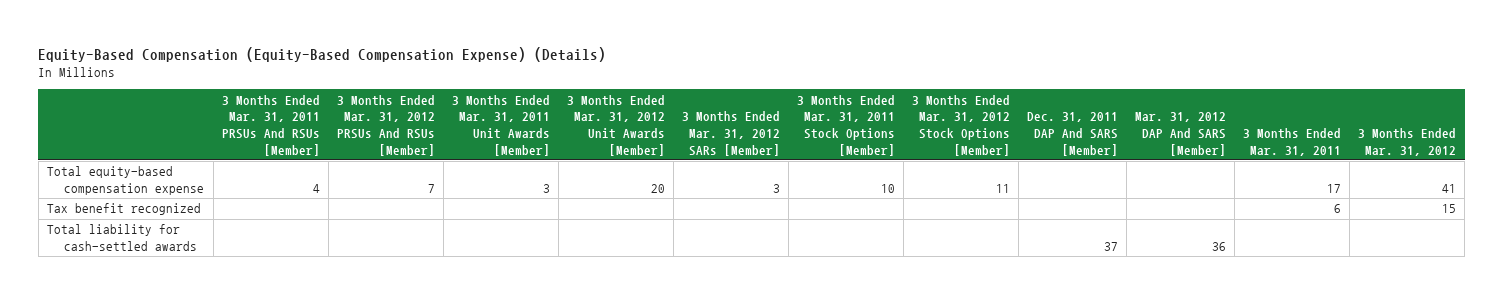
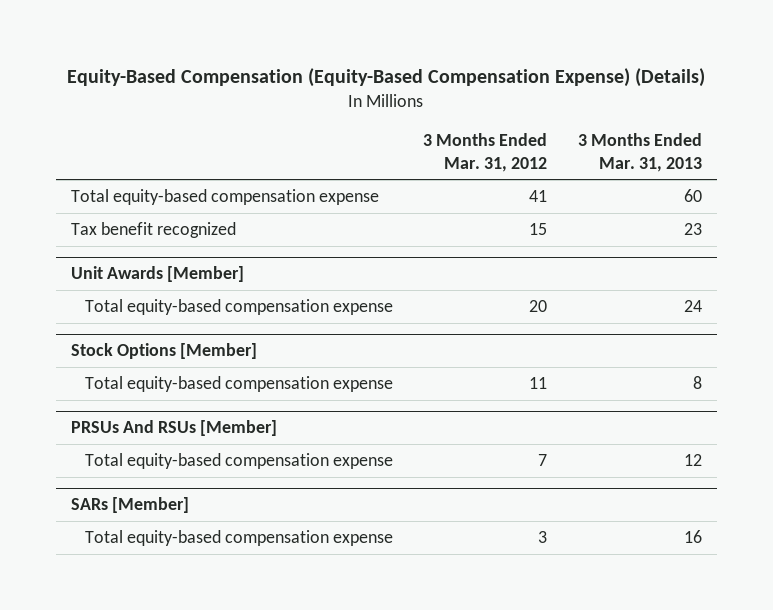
- | 3 Months Ended Mar. 31, 2011 PRSUs And RSUs [Member] | 3 Months Ended Mar. 31, 2012 PRSUs And RSUs [Member] | 3 Months Ended Mar. 31, 2011 Unit Awards [Member] | 3 Months Ended Mar. 31, 2012 Unit Awards [Member] | 3 Months Ended Mar. 31, 2012 SARs [Member] | 3 Months Ended Mar. 31, 2011 Stock Options [Member] | 3 Months Ended Mar. 31, 2012 Stock Options [Member] | Dec. 31, 2011 DAP And SARS [Member] | Mar. 31, 2012 DAP And SARS [Member] | 3 Months Ended Mar. 31, 2011 | 3 Months Ended Mar. 31, 2012
+ | 3 Months Ended Mar. 31, 2012 | 3 Months Ended Mar. 31, 2013
- Total liability for cash-settled awards | | | | | | | | 37 | 36 | |
+ Unit Awards [Member]
+ Total equity-based compensation expense | 20 | 24
+ Stock Options [Member]
+ Total equity-based compensation expense | 11 | 8
+ PRSUs And RSUs [Member]
+ Total equity-based compensation expense | 7 | 12
+ SARs [Member]
+ Total equity-based compensation expense | 3 | 16

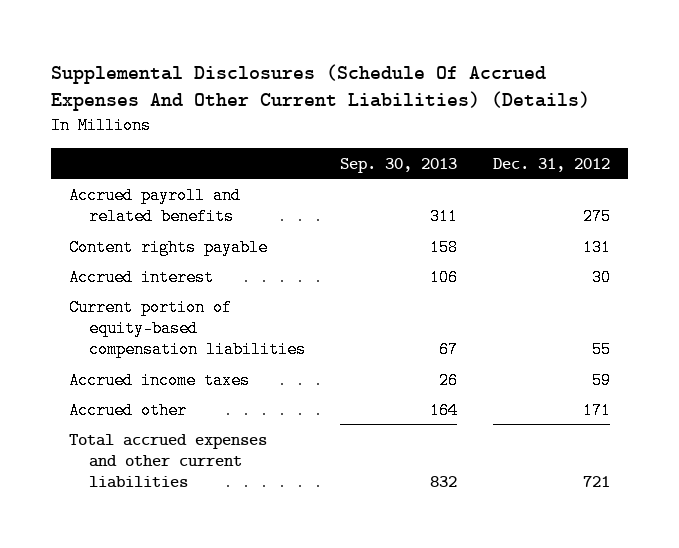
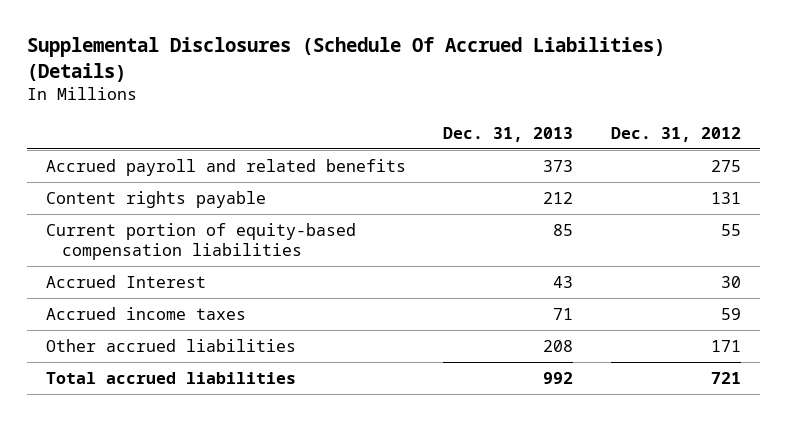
- Supplemental Disclosures (Schedule Of Accrued Expenses And Other Current Liabilities) (Details)
+ Supplemental Disclosures (Schedule Of Accrued Liabilities) (Details)
- | Sep. 30, 2013 | Dec. 31, 2012
+ | Dec. 31, 2013 | Dec. 31, 2012
- Accrued interest | 106 | 30
+ Accrued Interest | 43 | 30
- Accrued other | 164 | 171
- Total accrued expenses and other current liabilities | 832 | 721
+ Other accrued liabilities | 208 | 171
+ Total accrued liabilities | 992 | 721

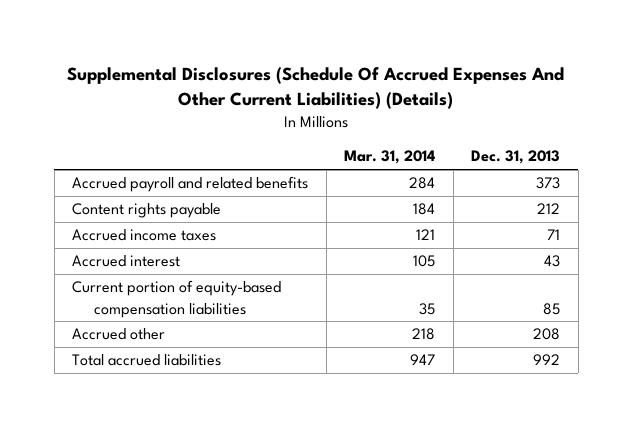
- Supplemental Disclosures (Schedule Of Accrued Liabilities) (Details)
+ Supplemental Disclosures (Schedule Of Accrued Expenses And Other Current Liabilities) (Details)
- | Dec. 31, 2013 | Dec. 31, 2012
+ | Mar. 31, 2014 | Dec. 31, 2013
- Accrued Interest | 43 | 30
- Other accrued liabilities | 208 | 171
+ Accrued interest | 105 | 43
moved down: Current portion of equity-based compensation liabilities | 35 | 85
+ Accrued other | 218 | 208

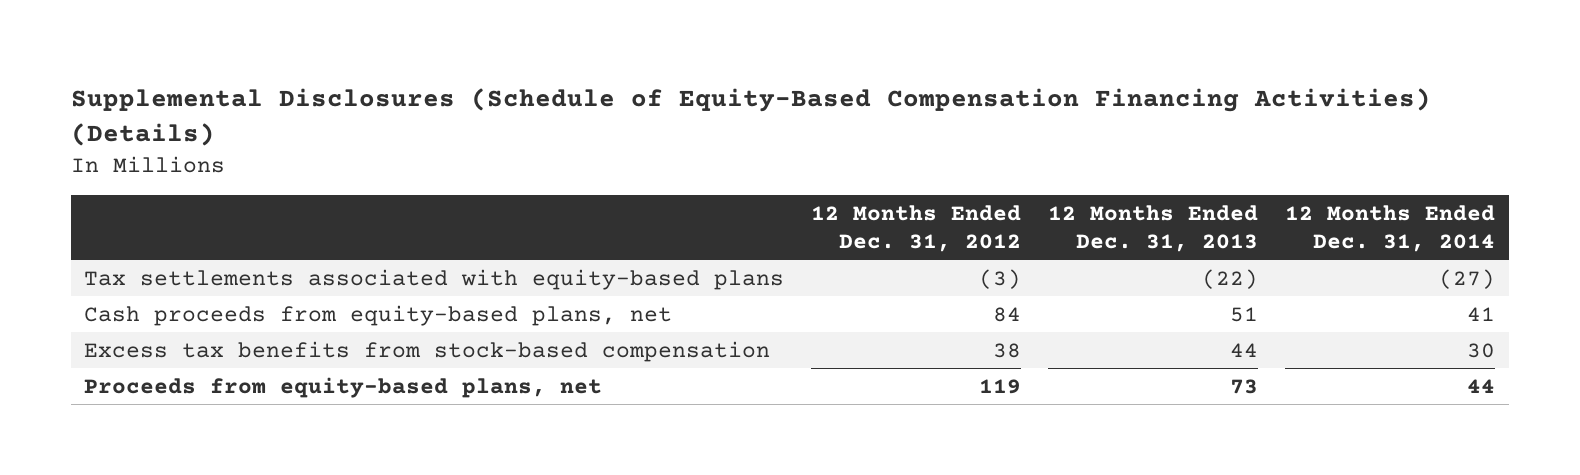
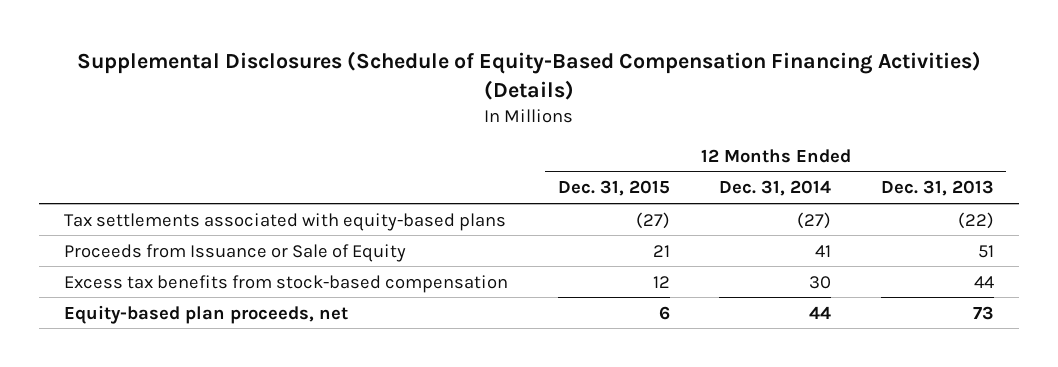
- | 12 Months Ended Dec. 31, 2012 | 12 Months Ended Dec. 31, 2013 | 12 Months Ended Dec. 31, 2014
+ | 12 Months Ended Dec. 31, 2015 | 12 Months Ended Dec. 31, 2014 | 12 Months Ended Dec. 31, 2013
- Cash proceeds from equity-based plans, net | 84 | 51 | 41
+ Proceeds from Issuance or Sale of Equity | 21 | 41 | 51
- Proceeds from equity-based plans, net | 119 | 73 | 44
+ Equity-based plan proceeds, net | 6 | 44 | 73

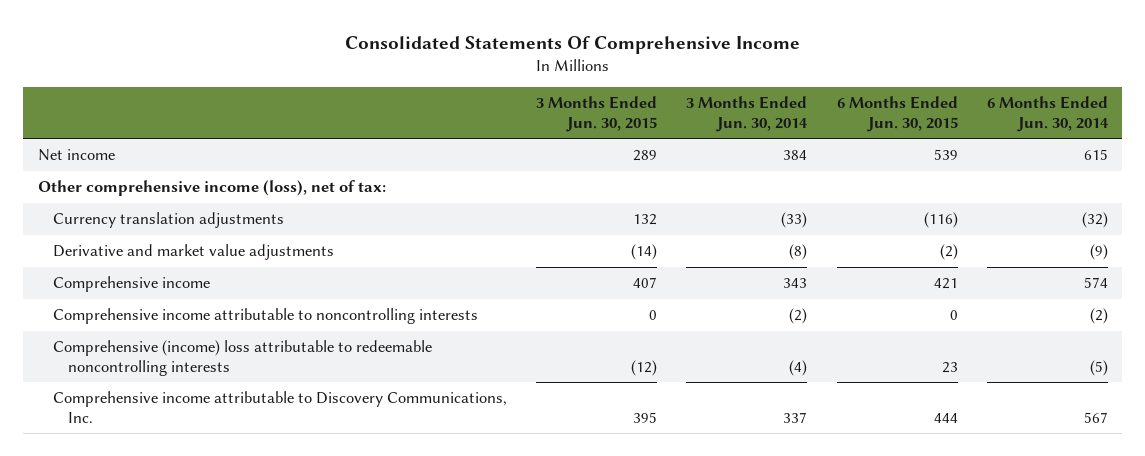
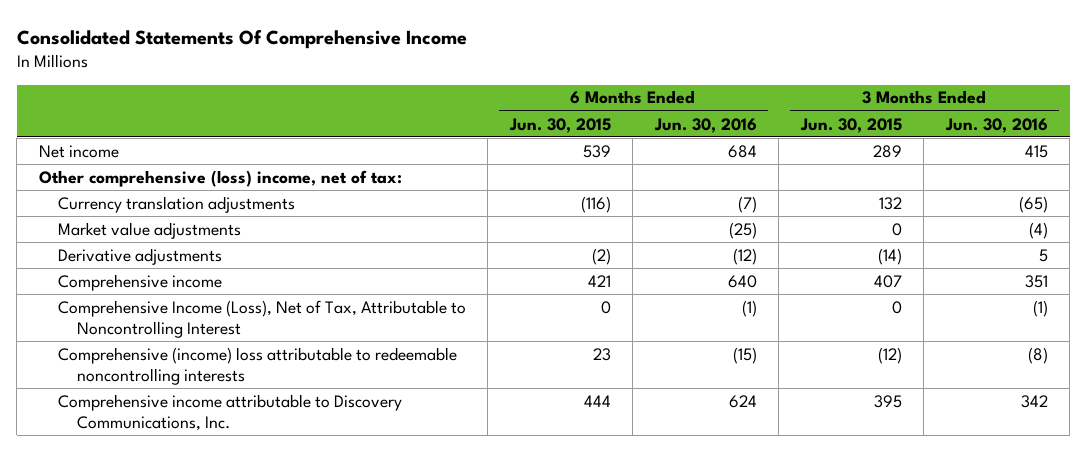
- | 3 Months Ended Jun. 30, 2015 | 3 Months Ended Jun. 30, 2014 | 6 Months Ended Jun. 30, 2015 | 6 Months Ended Jun. 30, 2014
+ | 6 Months Ended Jun. 30, 2015 | 6 Months Ended Jun. 30, 2016 | 3 Months Ended Jun. 30, 2015 | 3 Months Ended Jun. 30, 2016
- Other comprehensive income (loss), net of tax:
+ Other comprehensive (loss) income, net of tax:
- Derivative and market value adjustments | (14) | (8) | (2) | (9)
+ Market value adjustments | | (25) | 0 | (4)
+ Derivative adjustments | (2) | (12) | (14) | 5
- Comprehensive income attributable to noncontrolling interests | 0 | (2) | 0 | (2)
+ Comprehensive Income (Loss), Net of Tax, Attributable to Noncontrolling Interest | 0 | (1) | 0 | (1)

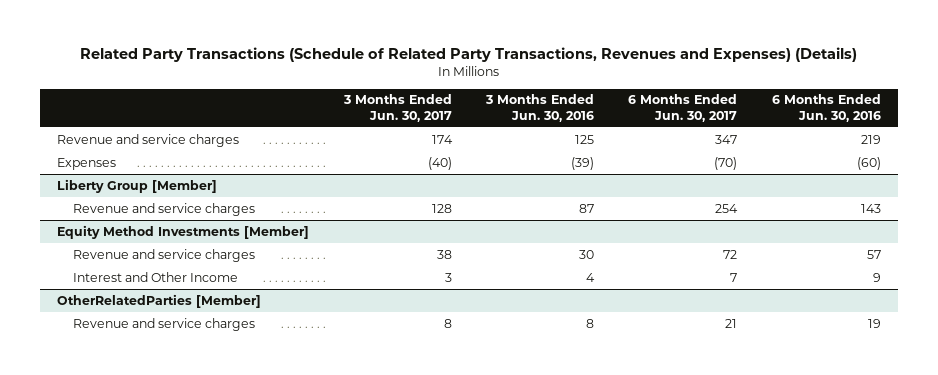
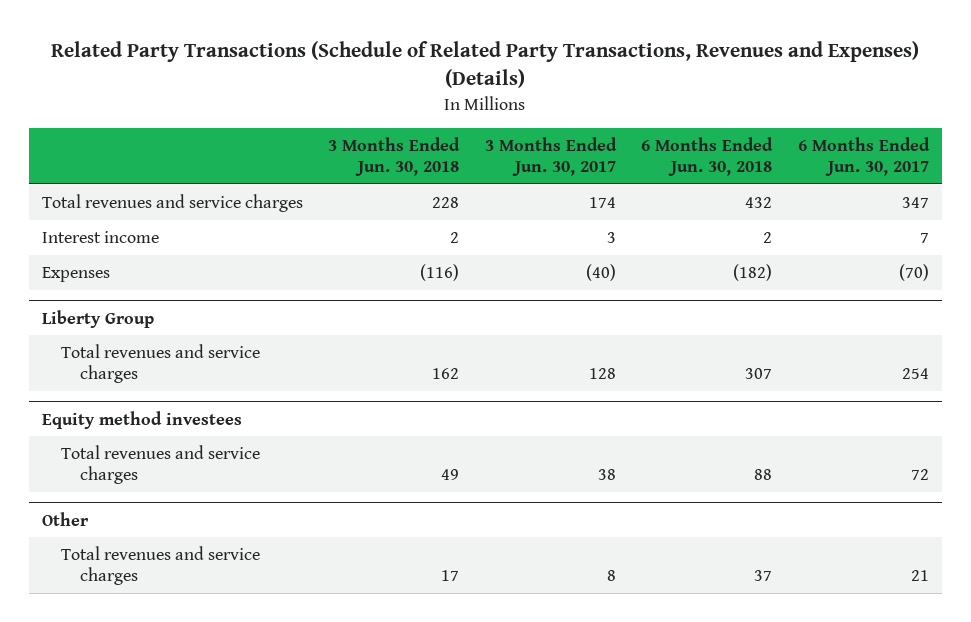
- | 3 Months Ended Jun. 30, 2017 | 3 Months Ended Jun. 30, 2016 | 6 Months Ended Jun. 30, 2017 | 6 Months Ended Jun. 30, 2016
+ | 3 Months Ended Jun. 30, 2018 | 3 Months Ended Jun. 30, 2017 | 6 Months Ended Jun. 30, 2018 | 6 Months Ended Jun. 30, 2017
- Revenue and service charges | 174 | 125 | 347 | 219
+ Total revenues and service charges | 228 | 174 | 432 | 347
+ Interest income | 2 | 3 | 2 | 7
- Liberty Group [Member]
- Revenue and service charges | 128 | 87 | 254 | 143
- Equity Method Investments [Member]
- Revenue and service charges | 38 | 30 | 72 | 57
- Interest and Other Income | 3 | 4 | 7 | 9
- OtherRelatedParties [Member]
- Revenue and service charges | 8 | 8 | 21 | 19
+ Liberty Group
+ Total revenues and service charges | 162 | 128 | 307 | 254
+ Equity method investees
+ Total revenues and service charges | 49 | 38 | 88 | 72
+ Other
+ Total revenues and service charges | 17 | 8 | 37 | 21

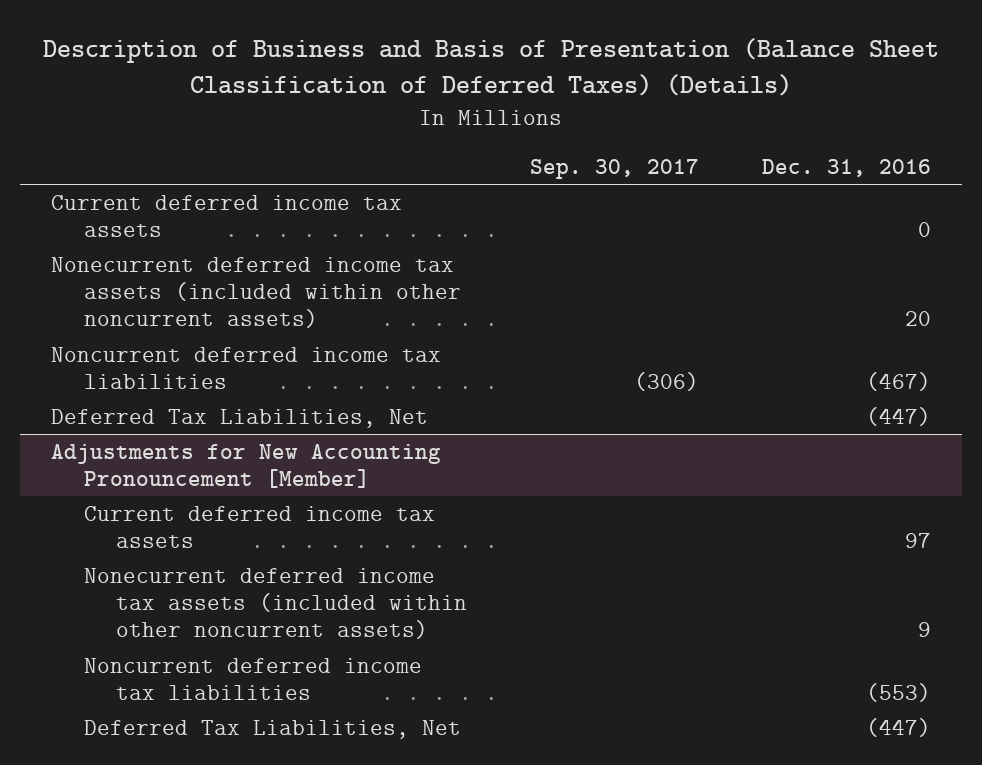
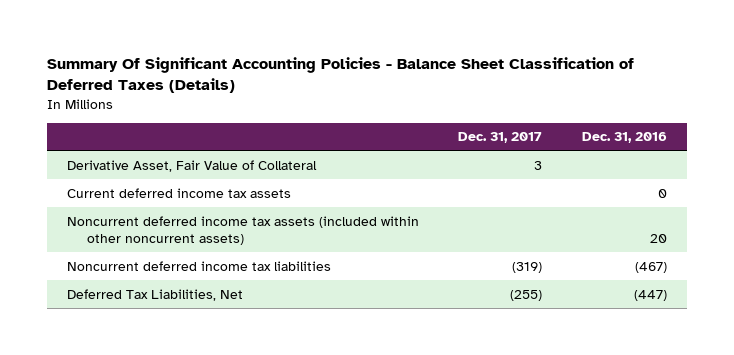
- Description of Business and Basis of Presentation (Balance Sheet Classification of Deferred Taxes) (Details)
+ Summary Of Significant Accounting Policies - Balance Sheet Classification of Deferred Taxes (Details)
- | Sep. 30, 2017 | Dec. 31, 2016
+ | Dec. 31, 2017 | Dec. 31, 2016
+ Derivative Asset, Fair Value of Collateral | 3 |
- Nonecurrent deferred income tax assets (included within other noncurrent assets) | | 20
+ Noncurrent deferred income tax assets (included within other noncurrent assets) | | 20
- Adjustments for New Accounting Pronouncement [Member]
- Current deferred income tax assets | | 97
- Nonecurrent deferred income tax assets (included within other noncurrent assets) | | 9
- Noncurrent deferred income tax liabilities | | (553)
- Deferred Tax Liabilities, Net | | (447)

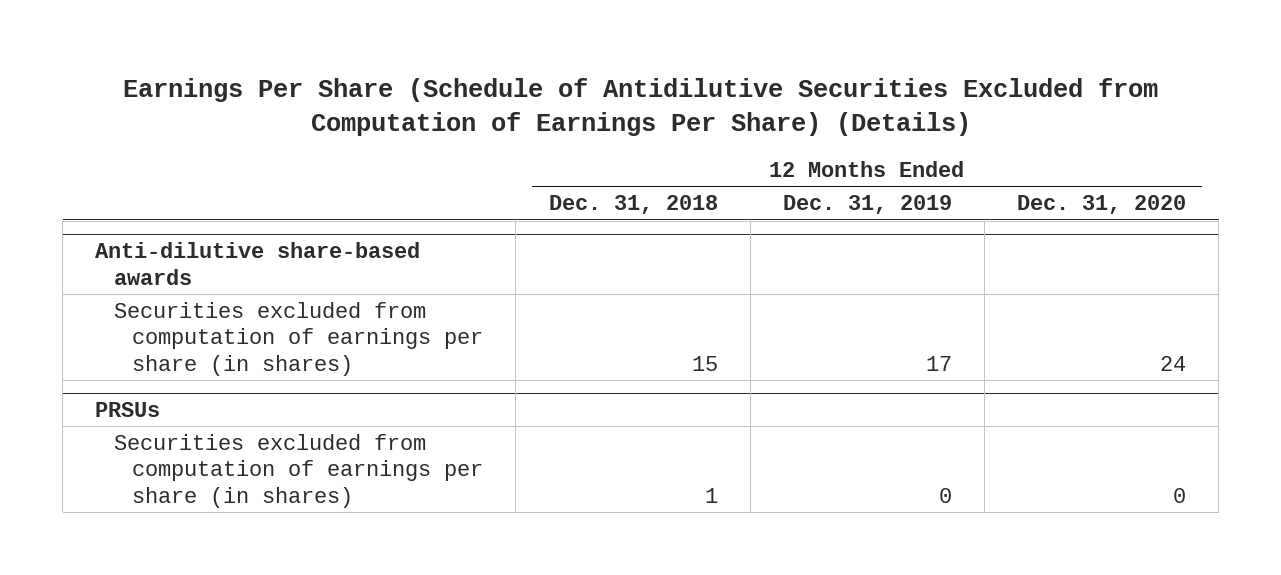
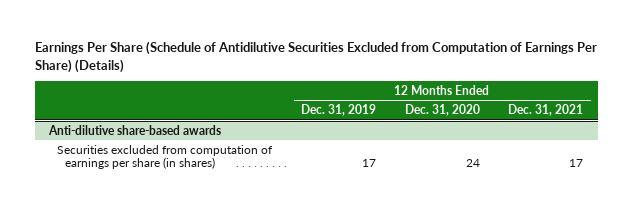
- | 12 Months Ended Dec. 31, 2018 | 12 Months Ended Dec. 31, 2019 | 12 Months Ended Dec. 31, 2020
+ | 12 Months Ended Dec. 31, 2019 | 12 Months Ended Dec. 31, 2020 | 12 Months Ended Dec. 31, 2021
- PRSUs
- Securities excluded from computation of earnings per share (in shares) | 1 | 0 | 0

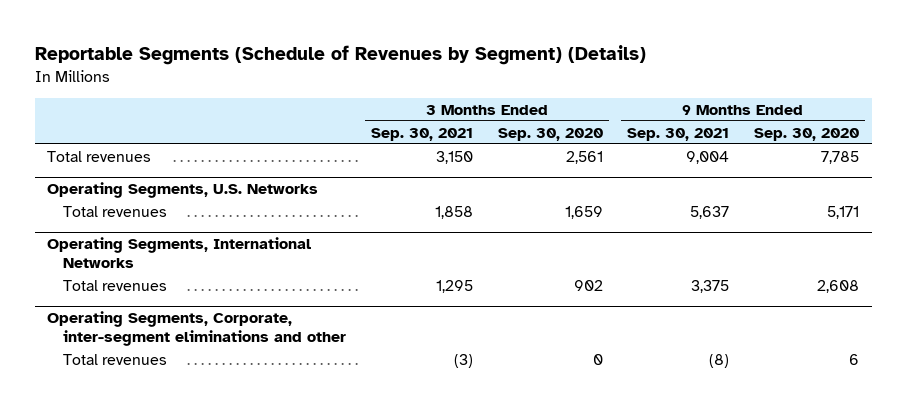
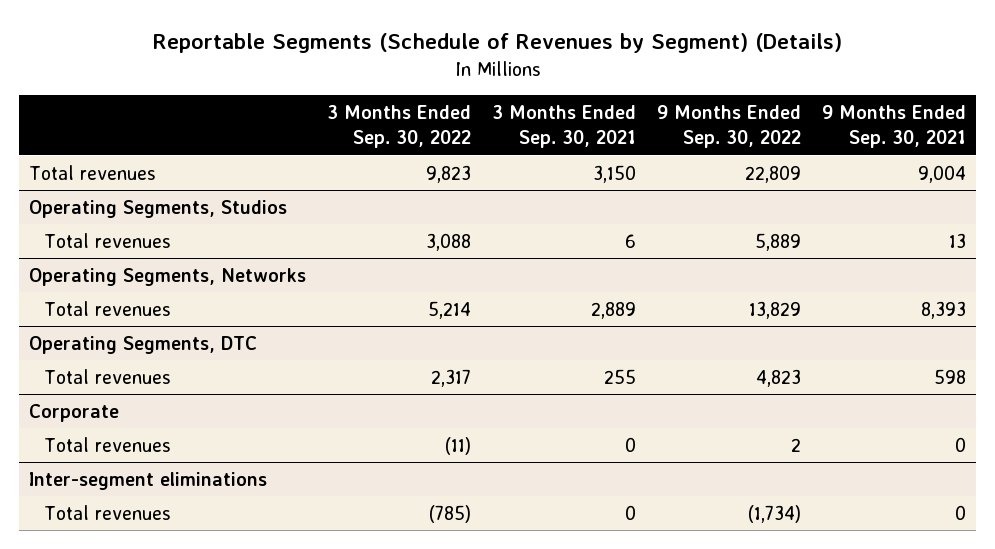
- | 3 Months Ended Sep. 30, 2021 | 3 Months Ended Sep. 30, 2020 | 9 Months Ended Sep. 30, 2021 | 9 Months Ended Sep. 30, 2020
+ | 3 Months Ended Sep. 30, 2022 | 3 Months Ended Sep. 30, 2021 | 9 Months Ended Sep. 30, 2022 | 9 Months Ended Sep. 30, 2021
- Operating Segments, U.S. Networks
- Total revenues | 1,858 | 1,659 | 5,637 | 5,171
- Operating Segments, International Networks
- Total revenues | 1,295 | 902 | 3,375 | 2,608
- Operating Segments, Corporate, inter-segment eliminations and other
- Total revenues | (3) | 0 | (8) | 6
+ Operating Segments, Studios
+ Total revenues | 3,088 | 6 | 5,889 | 13
+ Operating Segments, Networks
+ Total revenues | 5,214 | 2,889 | 13,829 | 8,393
+ Operating Segments, DTC
+ Total revenues | 2,317 | 255 | 4,823 | 598
+ Corporate
+ Total revenues | (11) | 0 | 2 | 0
+ Inter-segment eliminations
+ Total revenues | (785) | 0 | (1,734) | 0

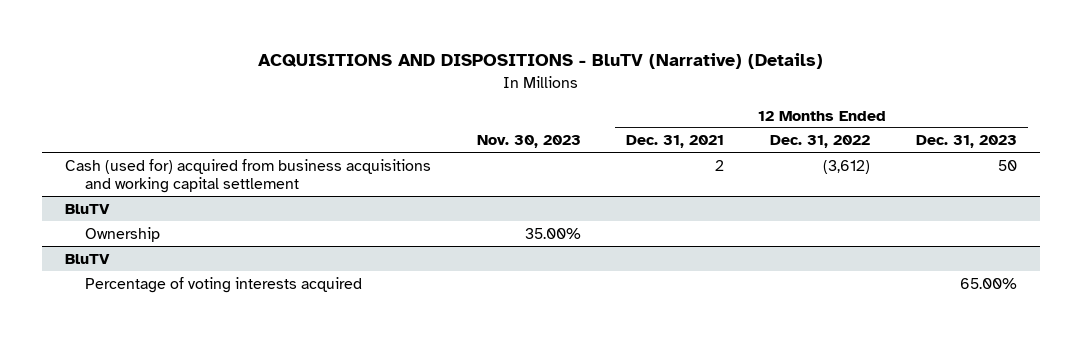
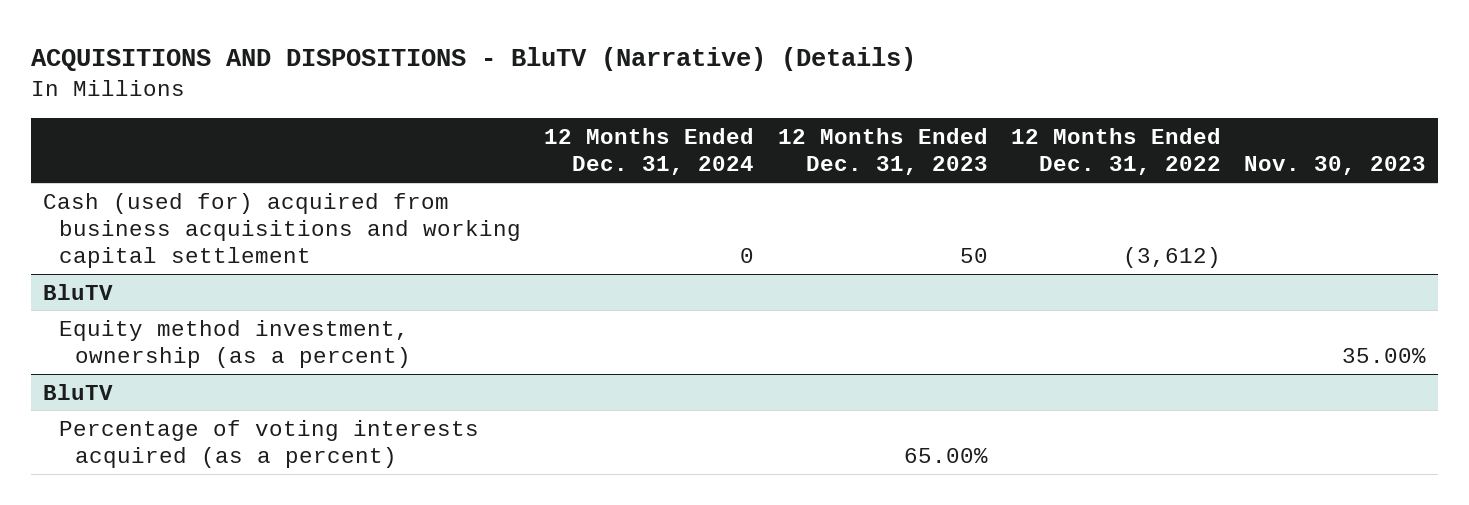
- | Nov. 30, 2023 | 12 Months Ended Dec. 31, 2021 | 12 Months Ended Dec. 31, 2022 | 12 Months Ended Dec. 31, 2023
+ | 12 Months Ended Dec. 31, 2024 | 12 Months Ended Dec. 31, 2023 | 12 Months Ended Dec. 31, 2022 | Nov. 30, 2023
@ BluTV
- Ownership | 35.00% | | |
+ Equity method investment, ownership (as a percent) | | | | 35.00%
- Percentage of voting interests acquired | | | | 65.00%
+ Percentage of voting interests acquired (as a percent) | | 65.00% | |

